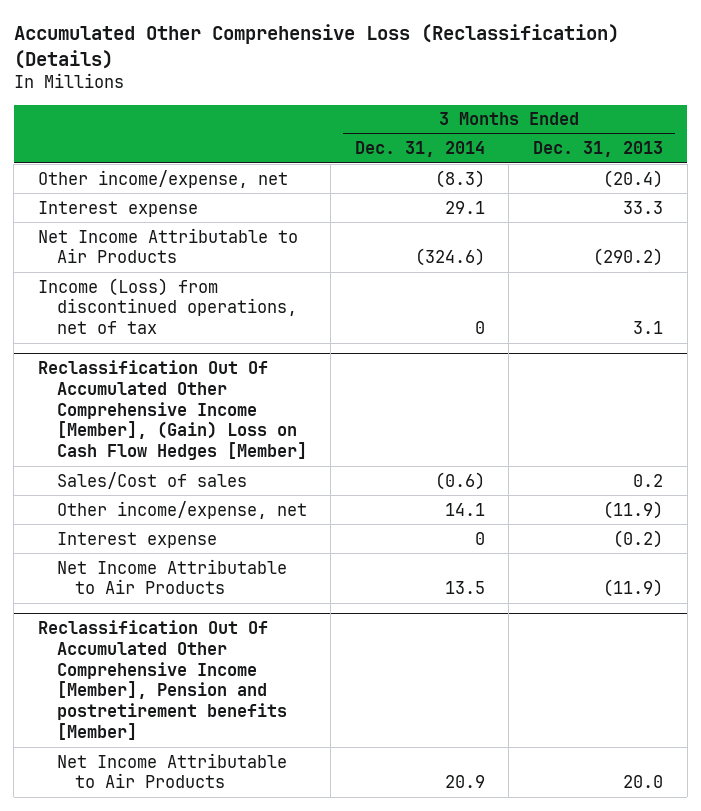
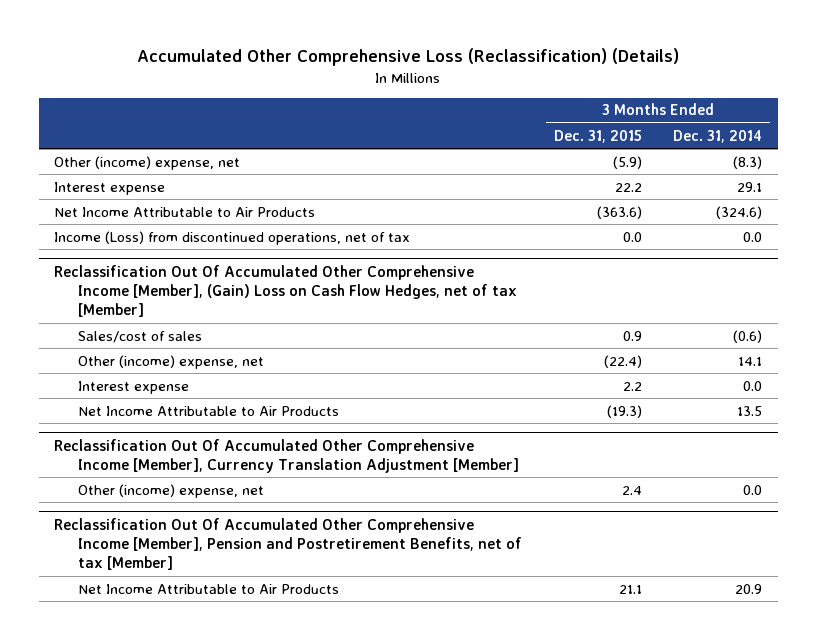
- | 3 Months Ended Dec. 31, 2014 | 3 Months Ended Dec. 31, 2013
+ | 3 Months Ended Dec. 31, 2015 | 3 Months Ended Dec. 31, 2014
- Other income/expense, net | (8.3) | (20.4)
+ Other (income) expense, net | (5.9) | (8.3)
- Income (Loss) from discontinued operations, net of tax | 0 | 3.1
- Reclassification Out Of Accumulated Other Comprehensive Income [Member], (Gain) Loss on Cash Flow Hedges [Member]
- Sales/Cost of sales | (0.6) | 0.2
- Other income/expense, net | 14.1 | (11.9)
- Interest expense | 0 | (0.2)
+ Income (Loss) from discontinued operations, net of tax | 0.0 | 0.0
+ Reclassification Out Of Accumulated Other Comprehensive Income [Member], (Gain) Loss on Cash Flow Hedges, net of tax [Member]
+ Sales/cost of sales | 0.9 | (0.6)
+ Other (income) expense, net | (22.4) | 14.1
+ Interest expense | 2.2 | 0.0
- Reclassification Out Of Accumulated Other Comprehensive Income [Member], Pension and postretirement benefits [Member]
+ Reclassification Out Of Accumulated Other Comprehensive Income [Member], Currency Translation Adjustment [Member]
+ Other (income) expense, net | 2.4 | 0.0
+ Reclassification Out Of Accumulated Other Comprehensive Income [Member], Pension and Postretirement Benefits, net of tax [Member]

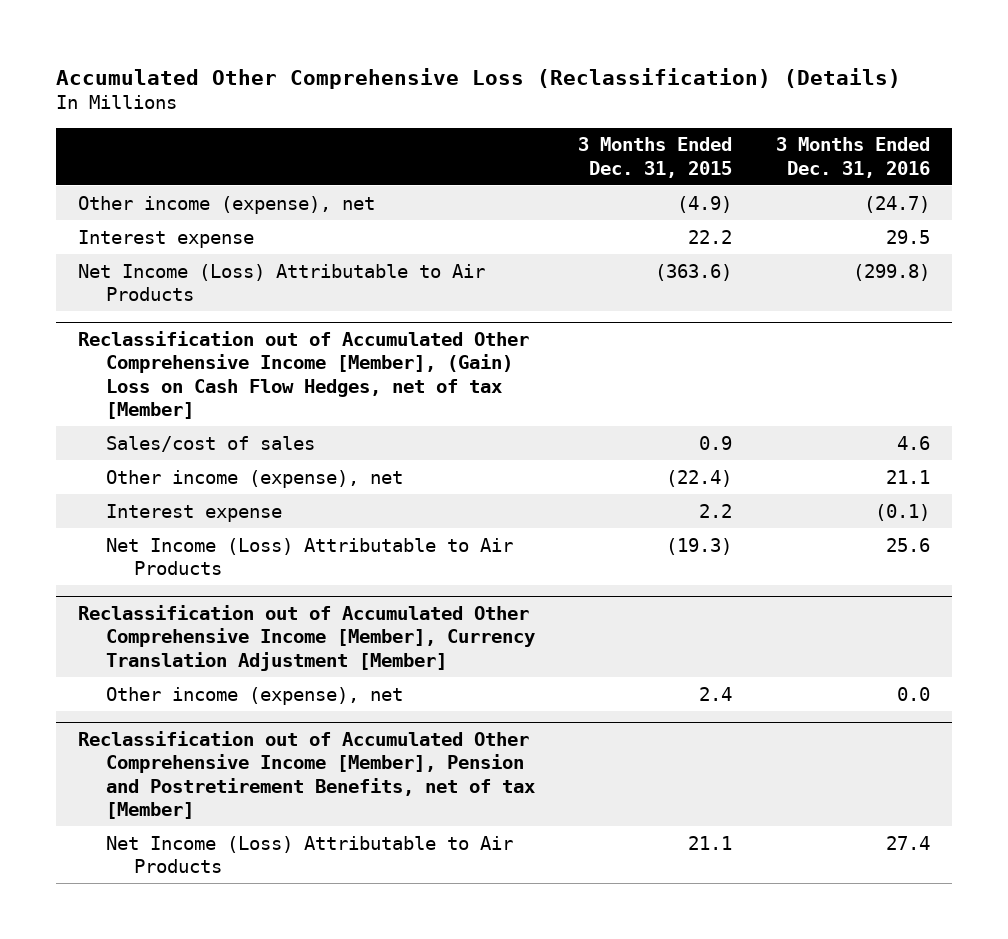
- | 3 Months Ended Dec. 31, 2015 | 3 Months Ended Dec. 31, 2014
+ | 3 Months Ended Dec. 31, 2015 | 3 Months Ended Dec. 31, 2016
- Other (income) expense, net | (5.9) | (8.3)
+ Other income (expense), net | (4.9) | (24.7)
- Net Income Attributable to Air Products | (363.6) | (324.6)
- Income (Loss) from discontinued operations, net of tax | 0.0 | 0.0
- Reclassification Out Of Accumulated Other Comprehensive Income [Member], (Gain) Loss on Cash Flow Hedges, net of tax [Member]
+ Net Income (Loss) Attributable to Air Products | (363.6) | (299.8)
+ Reclassification out of Accumulated Other Comprehensive Income [Member], (Gain) Loss on Cash Flow Hedges, net of tax [Member]
- Other (income) expense, net | (22.4) | 14.1
+ Other income (expense), net | (22.4) | 21.1
- Net Income Attributable to Air Products | (19.3) | 13.5
- Reclassification Out Of Accumulated Other Comprehensive Income [Member], Currency Translation Adjustment [Member]
- Other (income) expense, net | 2.4 | 0.0
- Reclassification Out Of Accumulated Other Comprehensive Income [Member], Pension and Postretirement Benefits, net of tax [Member]
- Net Income Attributable to Air Products | 21.1 | 20.9
+ Net Income (Loss) Attributable to Air Products | (19.3) | 25.6
+ Reclassification out of Accumulated Other Comprehensive Income [Member], Currency Translation Adjustment [Member]
+ Other income (expense), net | 2.4 | 0.0
+ Reclassification out of Accumulated Other Comprehensive Income [Member], Pension and Postretirement Benefits, net of tax [Member]
+ Net Income (Loss) Attributable to Air Products | 21.1 | 27.4

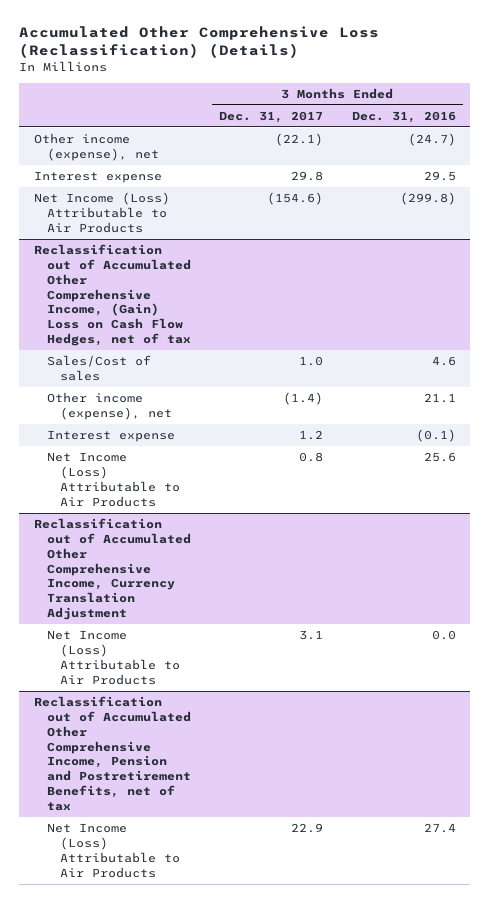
- | 3 Months Ended Dec. 31, 2015 | 3 Months Ended Dec. 31, 2016
+ | 3 Months Ended Dec. 31, 2017 | 3 Months Ended Dec. 31, 2016
- Reclassification out of Accumulated Other Comprehensive Income [Member], (Gain) Loss on Cash Flow Hedges, net of tax [Member]
- Sales/cost of sales | 0.9 | 4.6
+ Reclassification out of Accumulated Other Comprehensive Income, (Gain) Loss on Cash Flow Hedges, net of tax
+ Sales/Cost of sales | 1.0 | 4.6
- Reclassification out of Accumulated Other Comprehensive Income [Member], Currency Translation Adjustment [Member]
- Other income (expense), net | 2.4 | 0.0
- Reclassification out of Accumulated Other Comprehensive Income [Member], Pension and Postretirement Benefits, net of tax [Member]
+ Reclassification out of Accumulated Other Comprehensive Income, Currency Translation Adjustment
+ Net Income (Loss) Attributable to Air Products | 3.1 | 0.0
+ Reclassification out of Accumulated Other Comprehensive Income, Pension and Postretirement Benefits, net of tax

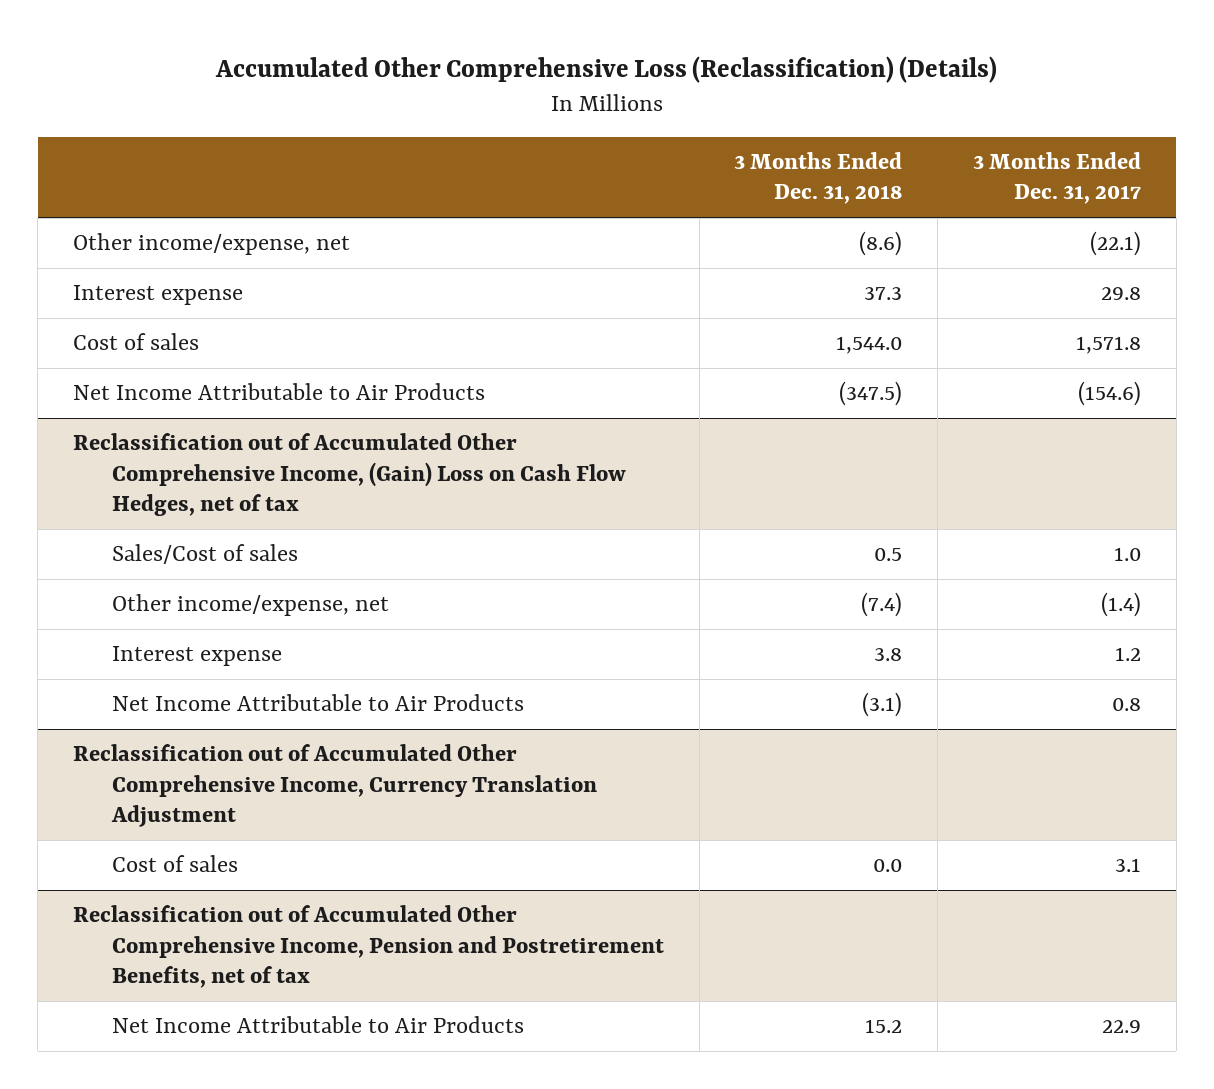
- | 3 Months Ended Dec. 31, 2017 | 3 Months Ended Dec. 31, 2016
+ | 3 Months Ended Dec. 31, 2018 | 3 Months Ended Dec. 31, 2017
- Other income (expense), net | (22.1) | (24.7)
+ Other income/expense, net | (8.6) | (22.1)
- Net Income (Loss) Attributable to Air Products | (154.6) | (299.8)
+ Cost of sales | 1,544.0 | 1,571.8
+ Net Income Attributable to Air Products | (347.5) | (154.6)
@ Reclassification out of Accumulated Other Comprehensive Income, (Gain) Loss on Cash Flow Hedges, net of tax
- Other income (expense), net | (1.4) | 21.1
+ Other income/expense, net | (7.4) | (1.4)
- Net Income (Loss) Attributable to Air Products | 0.8 | 25.6
+ Net Income Attributable to Air Products | (3.1) | 0.8
@ Reclassification out of Accumulated Other Comprehensive Income, Currency Translation Adjustment
- Net Income (Loss) Attributable to Air Products | 3.1 | 0.0
+ Cost of sales | 0.0 | 3.1
@ Reclassification out of Accumulated Other Comprehensive Income, Pension and Postretirement Benefits, net of tax
- Net Income (Loss) Attributable to Air Products | 22.9 | 27.4
+ Net Income Attributable to Air Products | 15.2 | 22.9

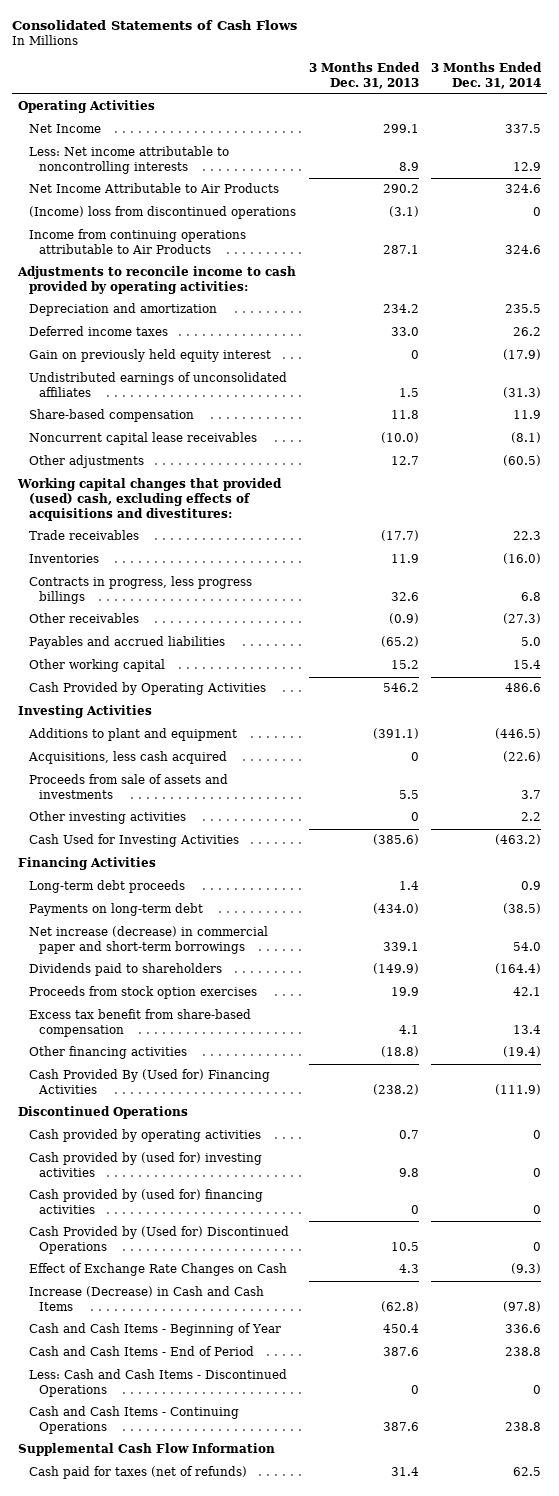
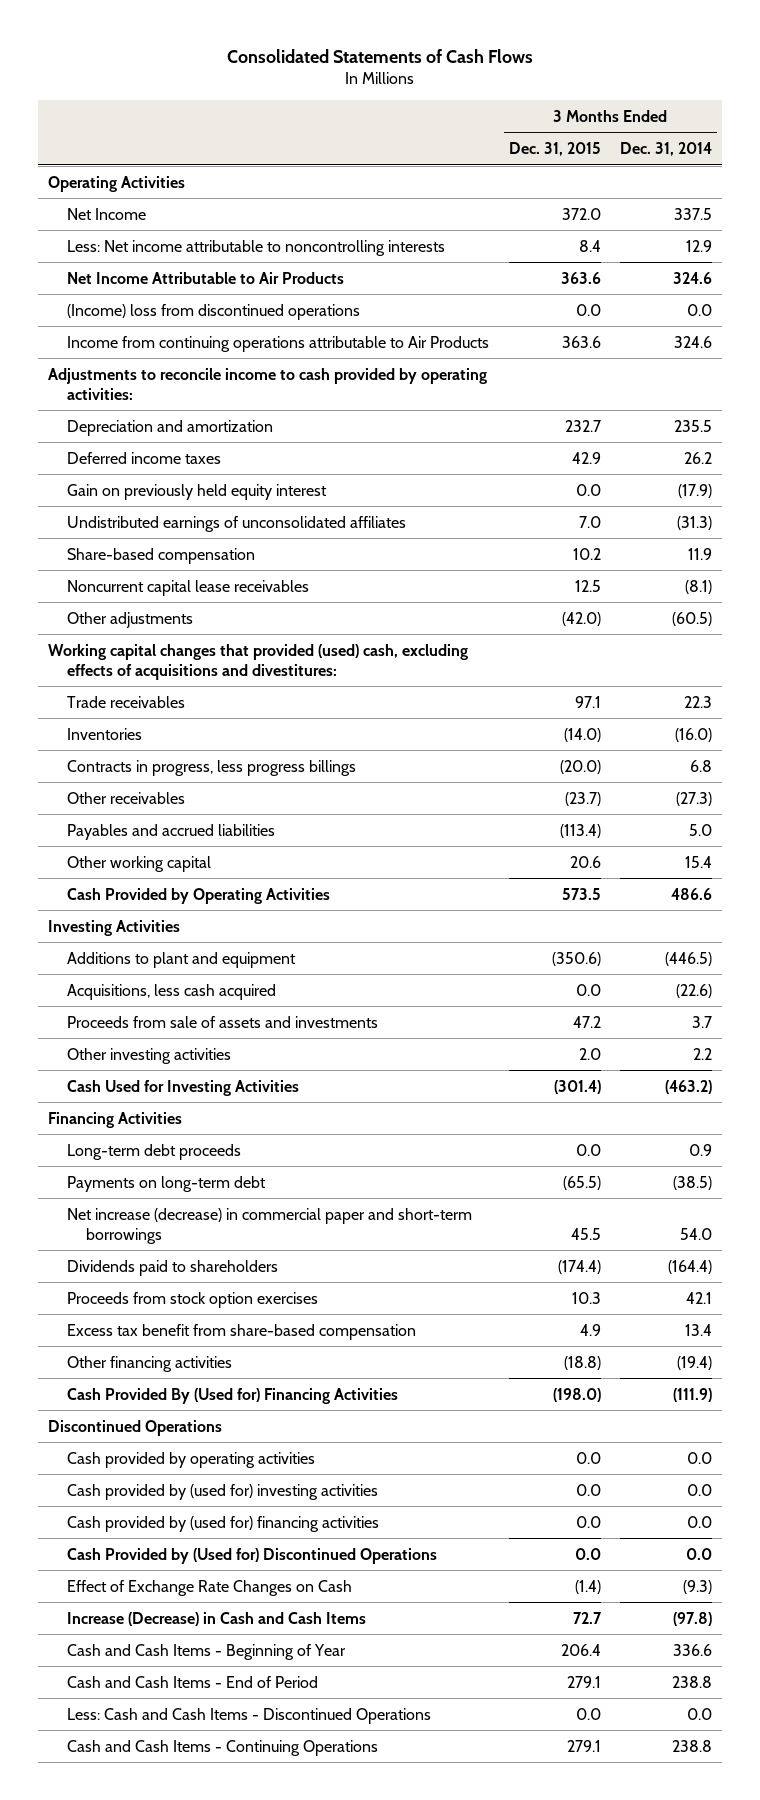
- | 3 Months Ended Dec. 31, 2013 | 3 Months Ended Dec. 31, 2014
+ | 3 Months Ended Dec. 31, 2015 | 3 Months Ended Dec. 31, 2014
- (Income) loss from discontinued operations | (3.1) | 0
+ (Income) loss from discontinued operations | 0.0 | 0.0
- Cash provided by operating activities | 0.7 | 0
- Cash provided by (used for) investing activities | 9.8 | 0
- Cash provided by (used for) financing activities | 0 | 0
- Cash Provided by (Used for) Discontinued Operations | 10.5 | 0
+ Cash provided by operating activities | 0.0 | 0.0
+ Cash provided by (used for) investing activities | 0.0 | 0.0
+ Cash provided by (used for) financing activities | 0.0 | 0.0
+ Cash Provided by (Used for) Discontinued Operations | 0.0 | 0.0
- Less: Cash and Cash Items - Discontinued Operations | 0 | 0
+ Less: Cash and Cash Items - Discontinued Operations | 0.0 | 0.0
- Supplemental Cash Flow Information
- Cash paid for taxes (net of refunds) | 31.4 | 62.5

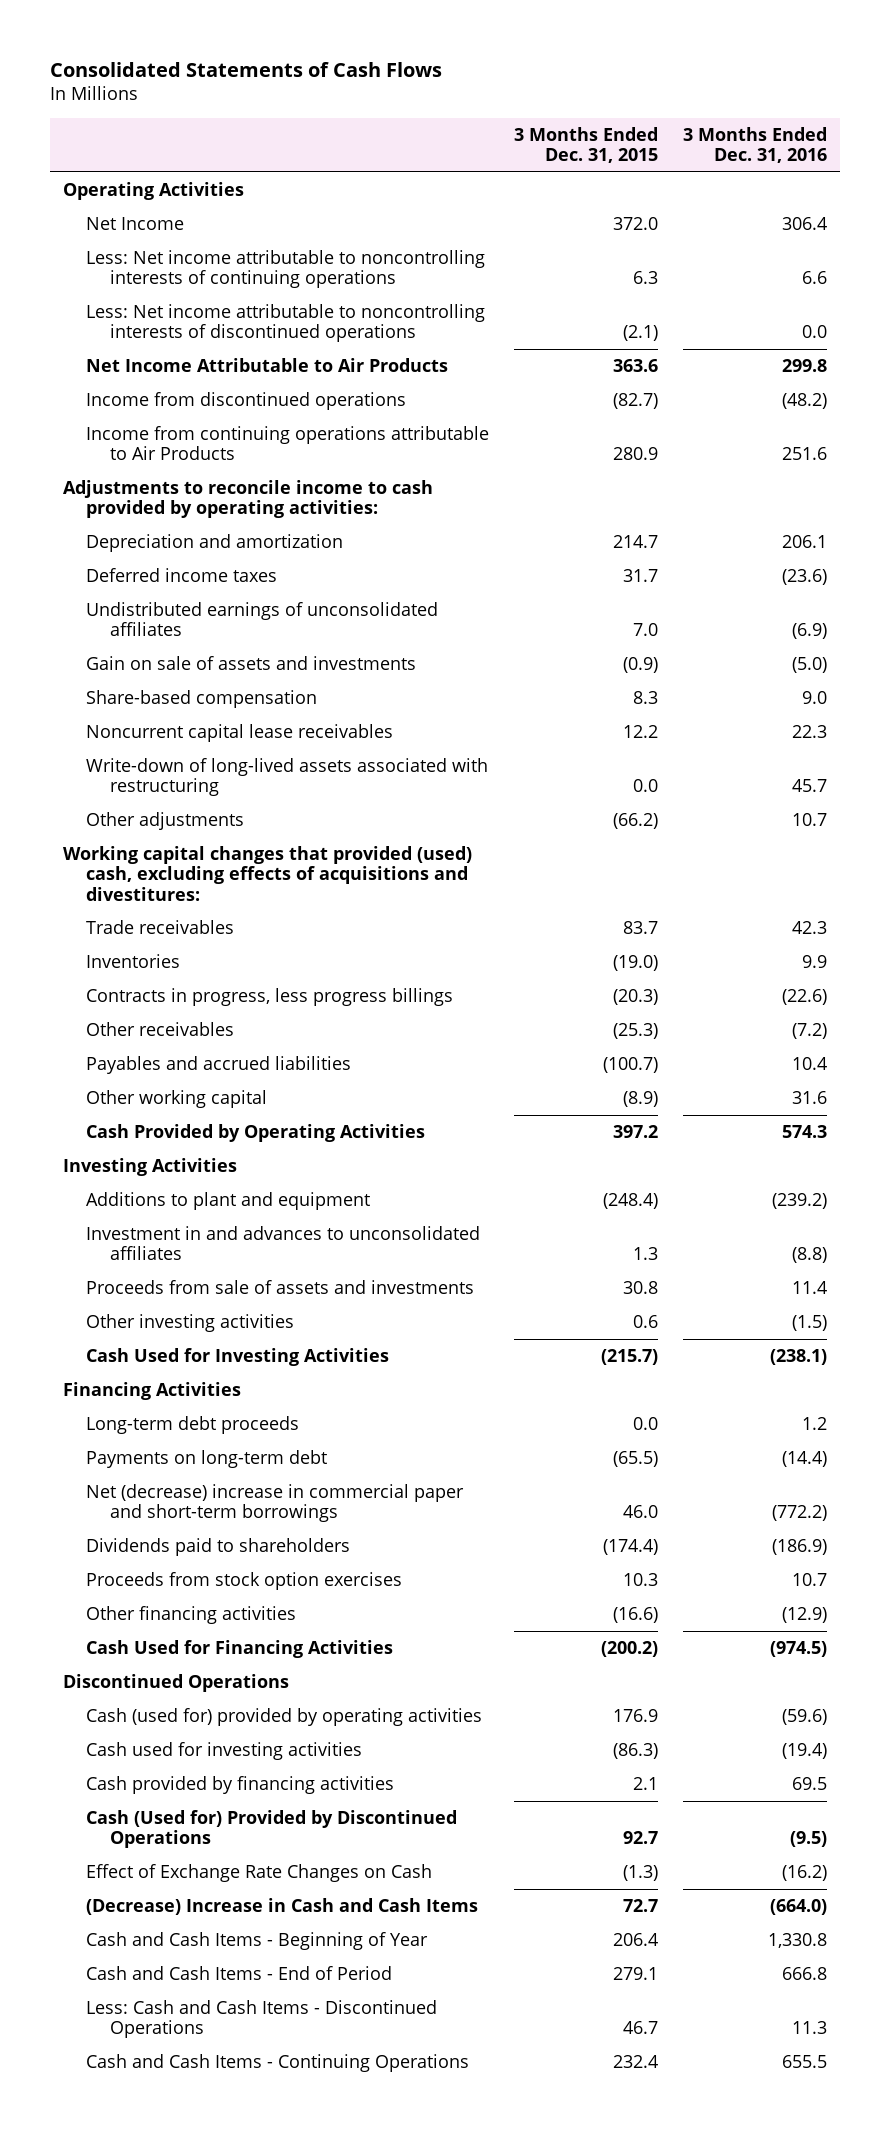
- | 3 Months Ended Dec. 31, 2015 | 3 Months Ended Dec. 31, 2014
+ | 3 Months Ended Dec. 31, 2015 | 3 Months Ended Dec. 31, 2016
- Less: Net income attributable to noncontrolling interests | 8.4 | 12.9
+ Less: Net income attributable to noncontrolling interests of continuing operations | 6.3 | 6.6
+ Less: Net income attributable to noncontrolling interests of discontinued operations | (2.1) | 0.0
- (Income) loss from discontinued operations | 0.0 | 0.0
- Income from continuing operations attributable to Air Products | 363.6 | 324.6
+ Income from discontinued operations | (82.7) | (48.2)
+ Income from continuing operations attributable to Air Products | 280.9 | 251.6
- Depreciation and amortization | 232.7 | 235.5
- Deferred income taxes | 42.9 | 26.2
- Gain on previously held equity interest | 0.0 | (17.9)
+ Depreciation and amortization | 214.7 | 206.1
+ Deferred income taxes | 31.7 | (23.6)
- Share-based compensation | 10.2 | 11.9
- Noncurrent capital lease receivables | 12.5 | (8.1)
- Other adjustments | (42.0) | (60.5)
+ Gain on sale of assets and investments | (0.9) | (5.0)
+ Share-based compensation | 8.3 | 9.0
+ Noncurrent capital lease receivables | 12.2 | 22.3
+ Write-down of long-lived assets associated with restructuring | 0.0 | 45.7
+ Other adjustments | (66.2) | 10.7
- Trade receivables | 97.1 | 22.3
- Inventories | (14.0) | (16.0)
- Contracts in progress, less progress billings | (20.0) | 6.8
- Other receivables | (23.7) | (27.3)
- Payables and accrued liabilities | (113.4) | 5.0
- Other working capital | 20.6 | 15.4
- Cash Provided by Operating Activities | 573.5 | 486.6
+ Trade receivables | 83.7 | 42.3
+ Inventories | (19.0) | 9.9
+ Contracts in progress, less progress billings | (20.3) | (22.6)
+ Other receivables | (25.3) | (7.2)
+ Payables and accrued liabilities | (100.7) | 10.4
+ Other working capital | (8.9) | 31.6
+ Cash Provided by Operating Activities | 397.2 | 574.3
- Additions to plant and equipment | (350.6) | (446.5)
- Acquisitions, less cash acquired | 0.0 | (22.6)
- Proceeds from sale of assets and investments | 47.2 | 3.7
- Other investing activities | 2.0 | 2.2
- Cash Used for Investing Activities | (301.4) | (463.2)
+ Additions to plant and equipment | (248.4) | (239.2)
+ Investment in and advances to unconsolidated affiliates | 1.3 | (8.8)
+ Proceeds from sale of assets and investments | 30.8 | 11.4
+ Other investing activities | 0.6 | (1.5)
+ Cash Used for Investing Activities | (215.7) | (238.1)
- Net increase (decrease) in commercial paper and short-term borrowings | 45.5 | 54.0
+ Net (decrease) increase in commercial paper and short-term borrowings | 46.0 | (772.2)
- Excess tax benefit from share-based compensation | 4.9 | 13.4
- Other financing activities | (18.8) | (19.4)
- Cash Provided By (Used for) Financing Activities | (198.0) | (111.9)
+ Other financing activities | (16.6) | (12.9)
+ Cash Used for Financing Activities | (200.2) | (974.5)
- Cash provided by operating activities | 0.0 | 0.0
- Cash provided by (used for) investing activities | 0.0 | 0.0
- Cash provided by (used for) financing activities | 0.0 | 0.0
- Cash Provided by (Used for) Discontinued Operations | 0.0 | 0.0
- Effect of Exchange Rate Changes on Cash | (1.4) | (9.3)
- Increase (Decrease) in Cash and Cash Items | 72.7 | (97.8)
+ Cash (used for) provided by operating activities | 176.9 | (59.6)
+ Cash used for investing activities | (86.3) | (19.4)
+ Cash provided by financing activities | 2.1 | 69.5
+ Cash (Used for) Provided by Discontinued Operations | 92.7 | (9.5)
+ Effect of Exchange Rate Changes on Cash | (1.3) | (16.2)
+ (Decrease) Increase in Cash and Cash Items | 72.7 | (664.0)
- Less: Cash and Cash Items - Discontinued Operations | 0.0 | 0.0
- Cash and Cash Items - Continuing Operations | 279.1 | 238.8
+ Less: Cash and Cash Items - Discontinued Operations | 46.7 | 11.3
+ Cash and Cash Items - Continuing Operations | 232.4 | 655.5

